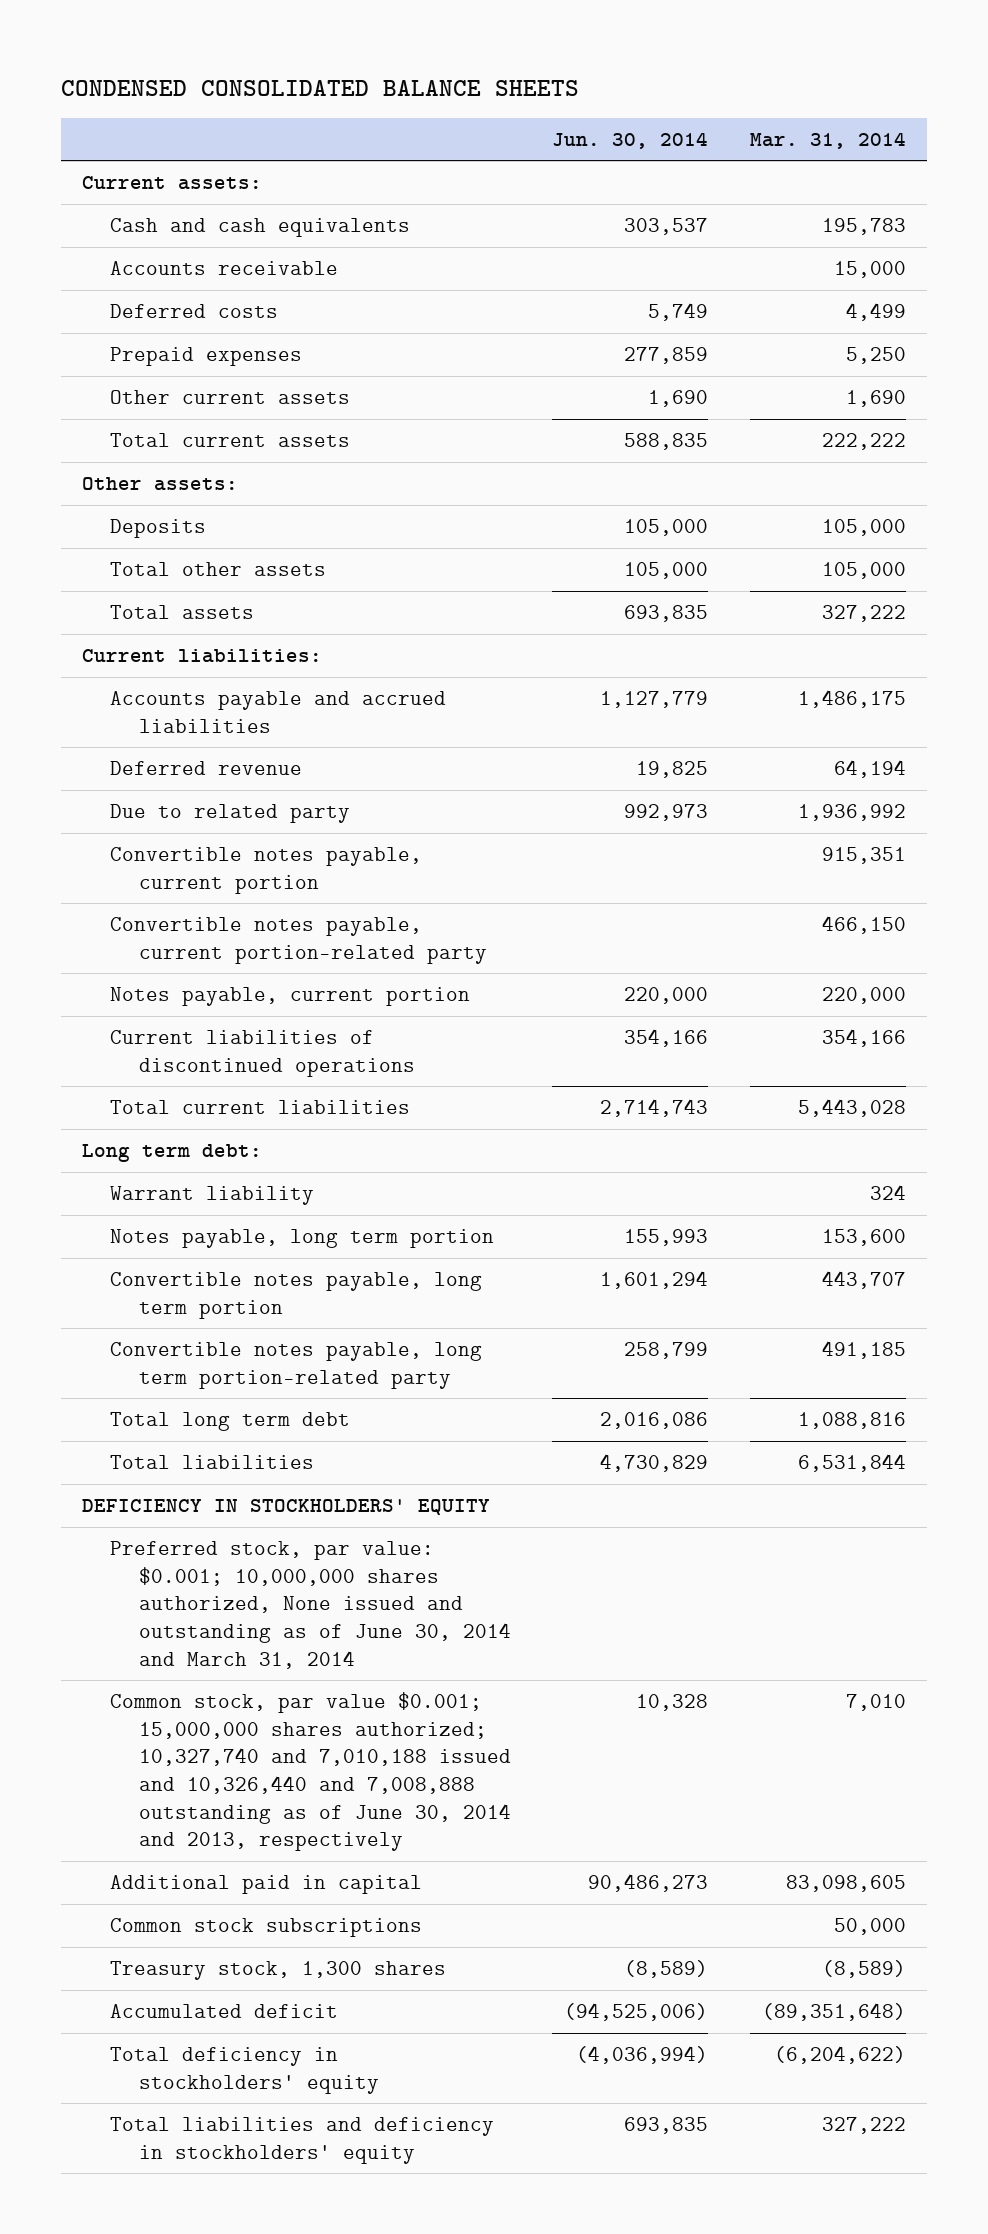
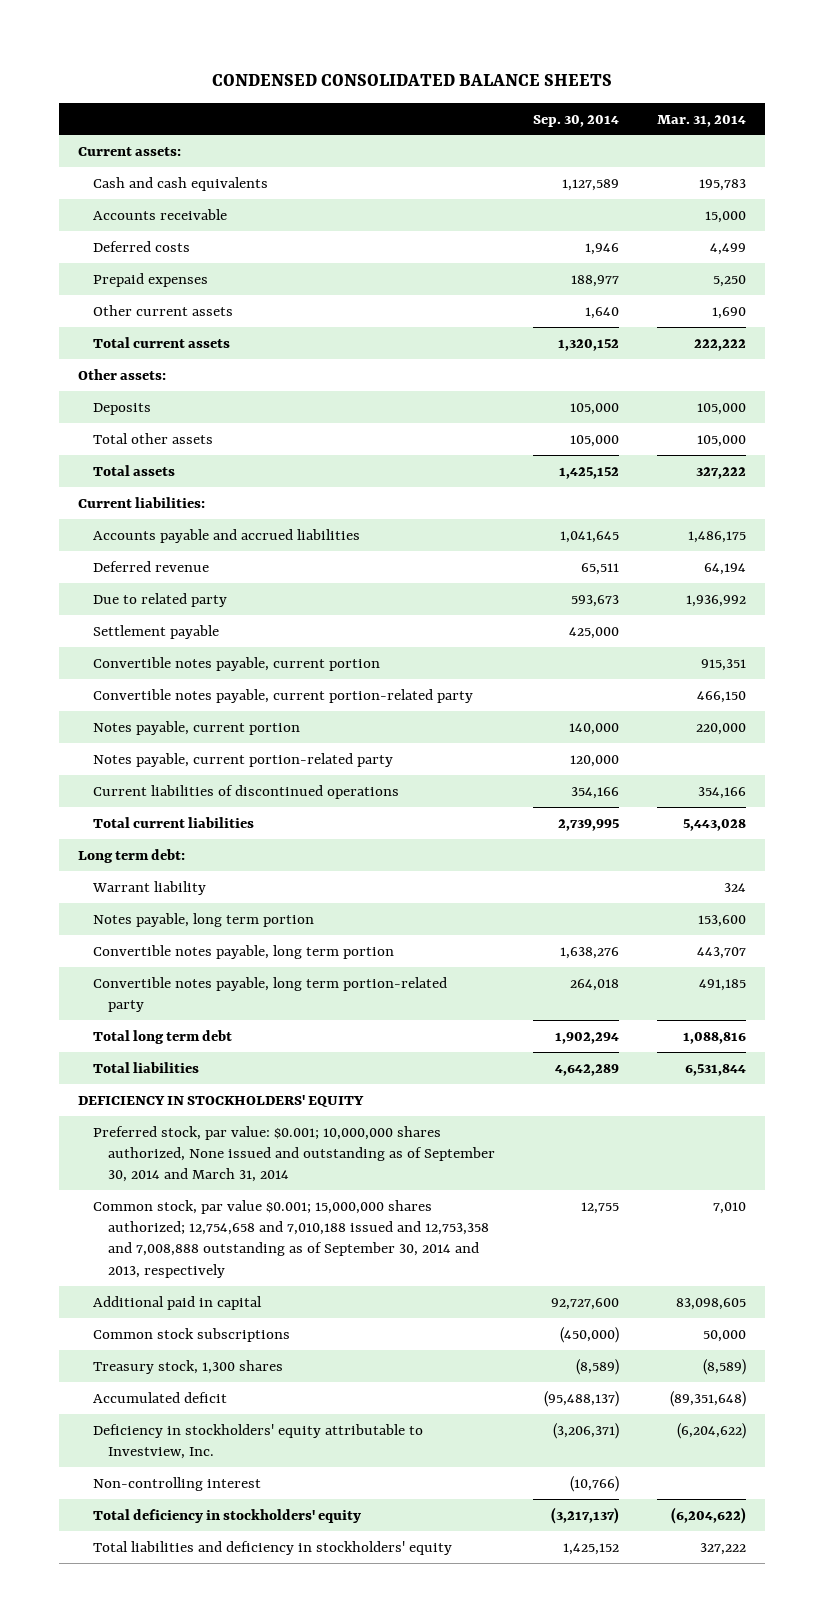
- | Jun. 30, 2014 | Mar. 31, 2014
+ | Sep. 30, 2014 | Mar. 31, 2014
+ Settlement payable | 425,000 |
+ Notes payable, current portion-related party | 120,000 |
- Preferred stock, par value: $0.001; 10,000,000 shares authorized, None issued and outstanding as of June 30, 2014 and March 31, 2014
- Common stock, par value $0.001; 15,000,000 shares authorized; 10,327,740 and 7,010,188 issued and 10,326,440 and 7,008,888 outstanding as of June 30, 2014 and 2013, respectively | 10,328 | 7,010
+ Preferred stock, par value: $0.001; 10,000,000 shares authorized, None issued and outstanding as of September 30, 2014 and March 31, 2014
+ Common stock, par value $0.001; 15,000,000 shares authorized; 12,754,658 and 7,010,188 issued and 12,753,358 and 7,008,888 outstanding as of September 30, 2014 and 2013, respectively | 12,755 | 7,010
+ Deficiency in stockholders' equity attributable to Investview, Inc. | (3,206,371) | (6,204,622)
+ Non-controlling interest | (10,766) |

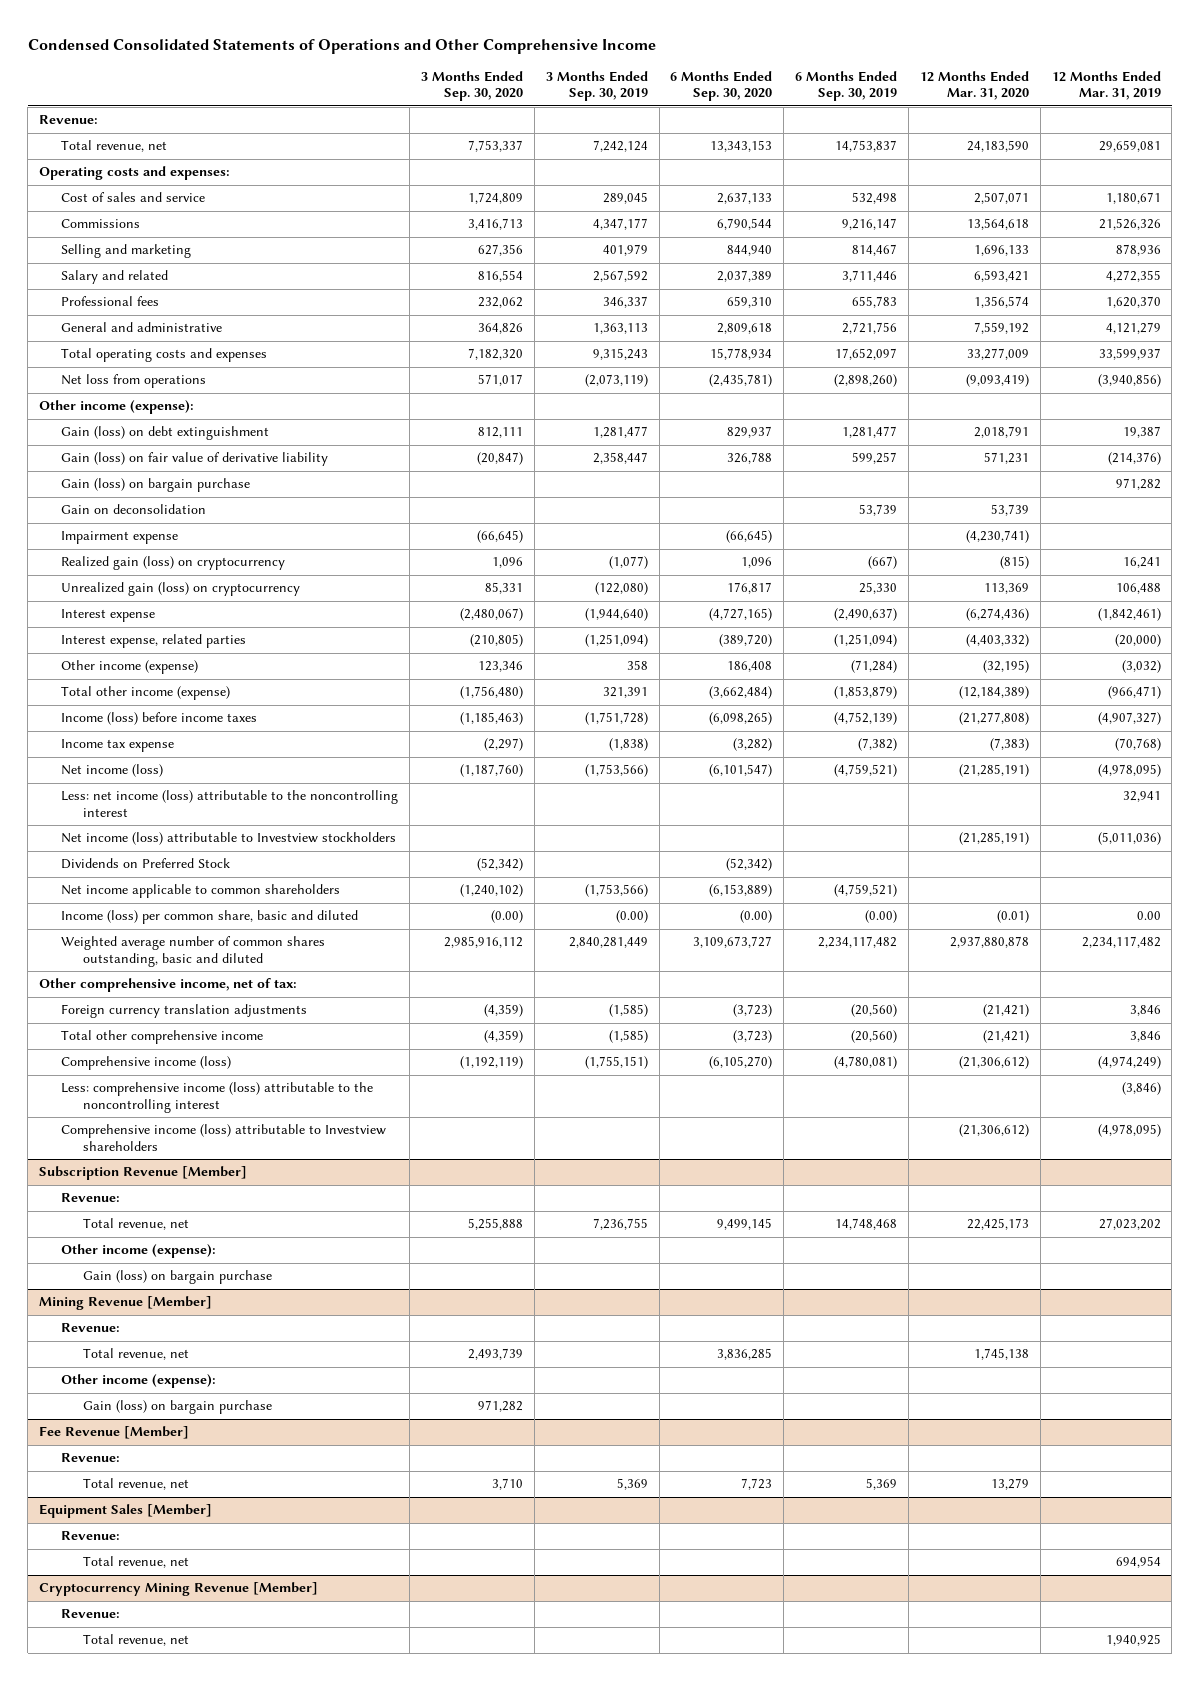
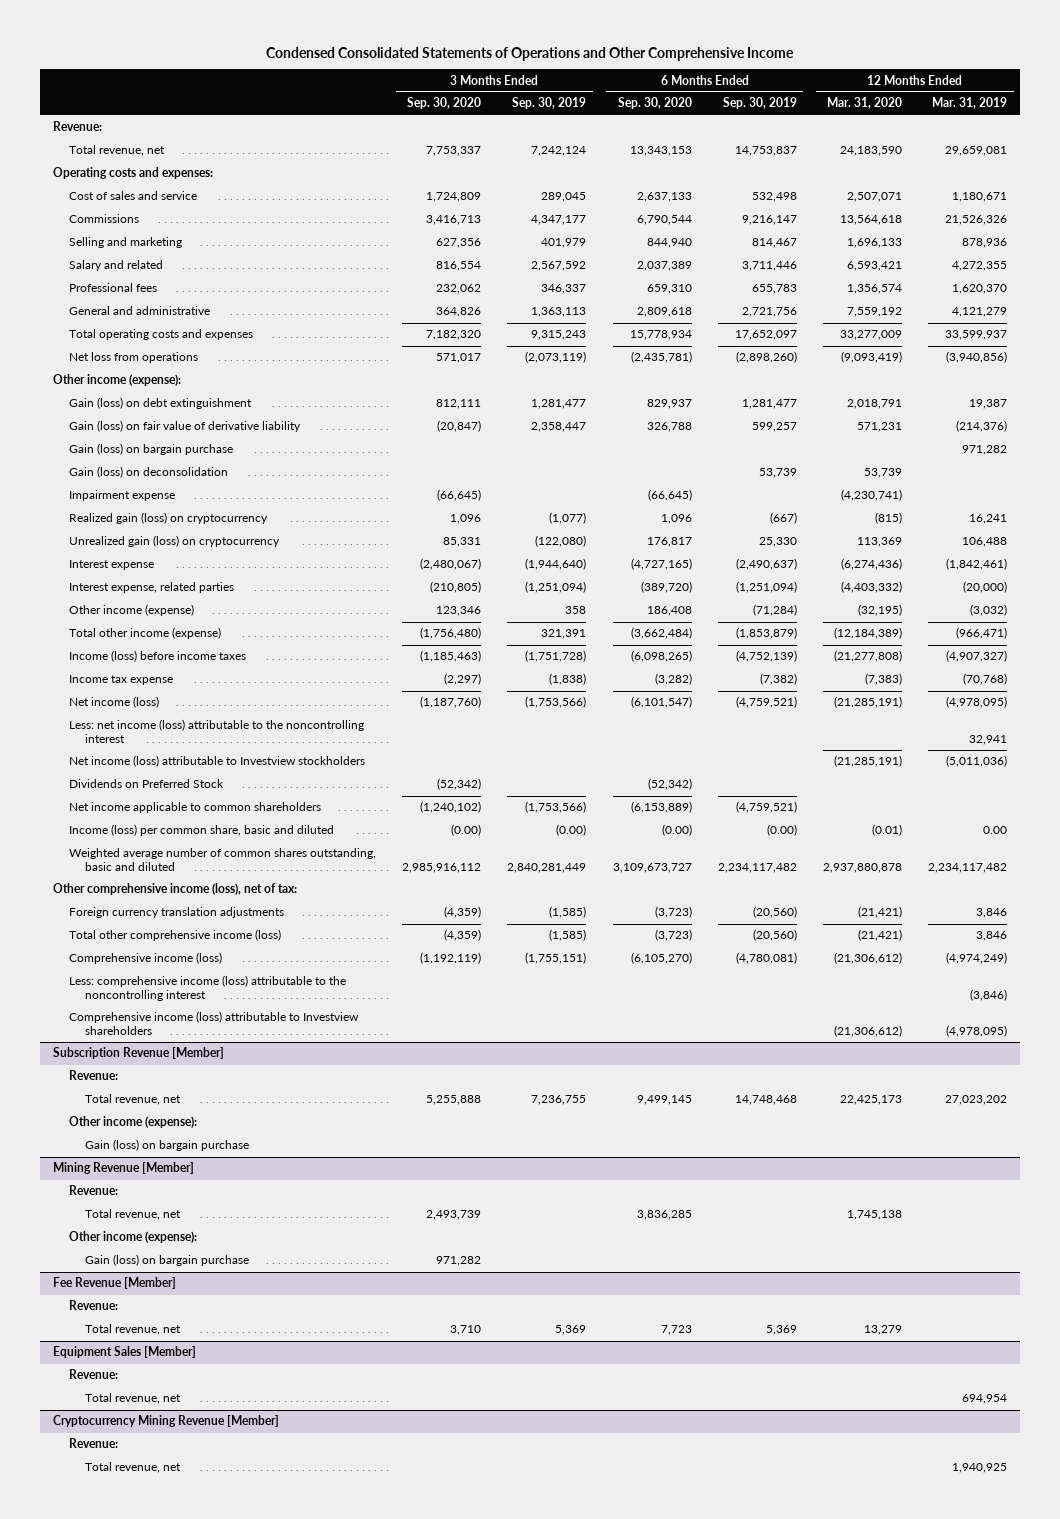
- Gain on deconsolidation | | | | 53,739 | 53,739 |
+ Gain (loss) on deconsolidation | | | | 53,739 | 53,739 |
- Other comprehensive income, net of tax:
+ Other comprehensive income (loss), net of tax:
- Total other comprehensive income | (4,359) | (1,585) | (3,723) | (20,560) | (21,421) | 3,846
+ Total other comprehensive income (loss) | (4,359) | (1,585) | (3,723) | (20,560) | (21,421) | 3,846

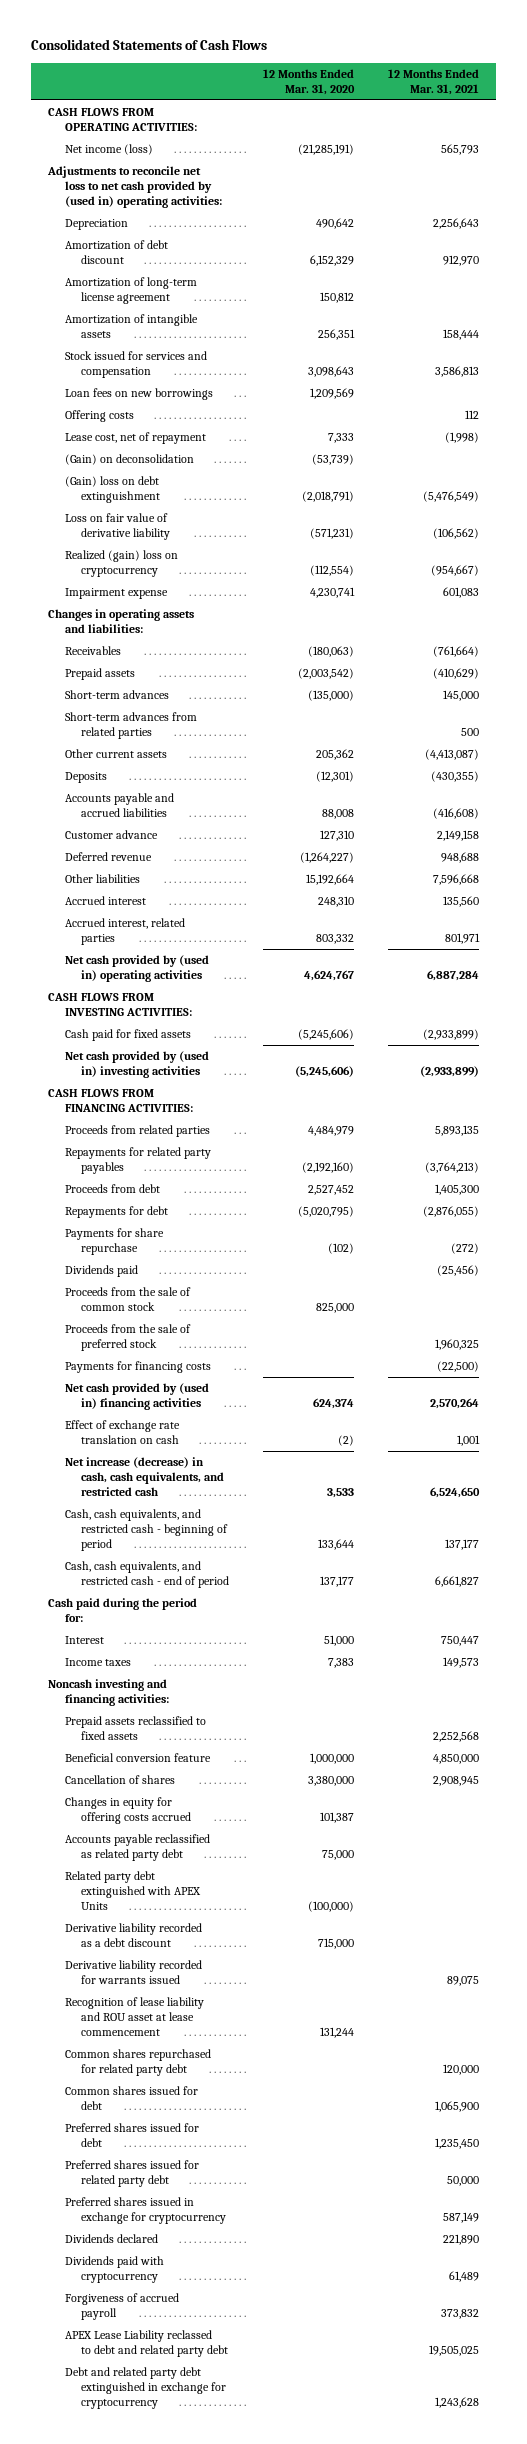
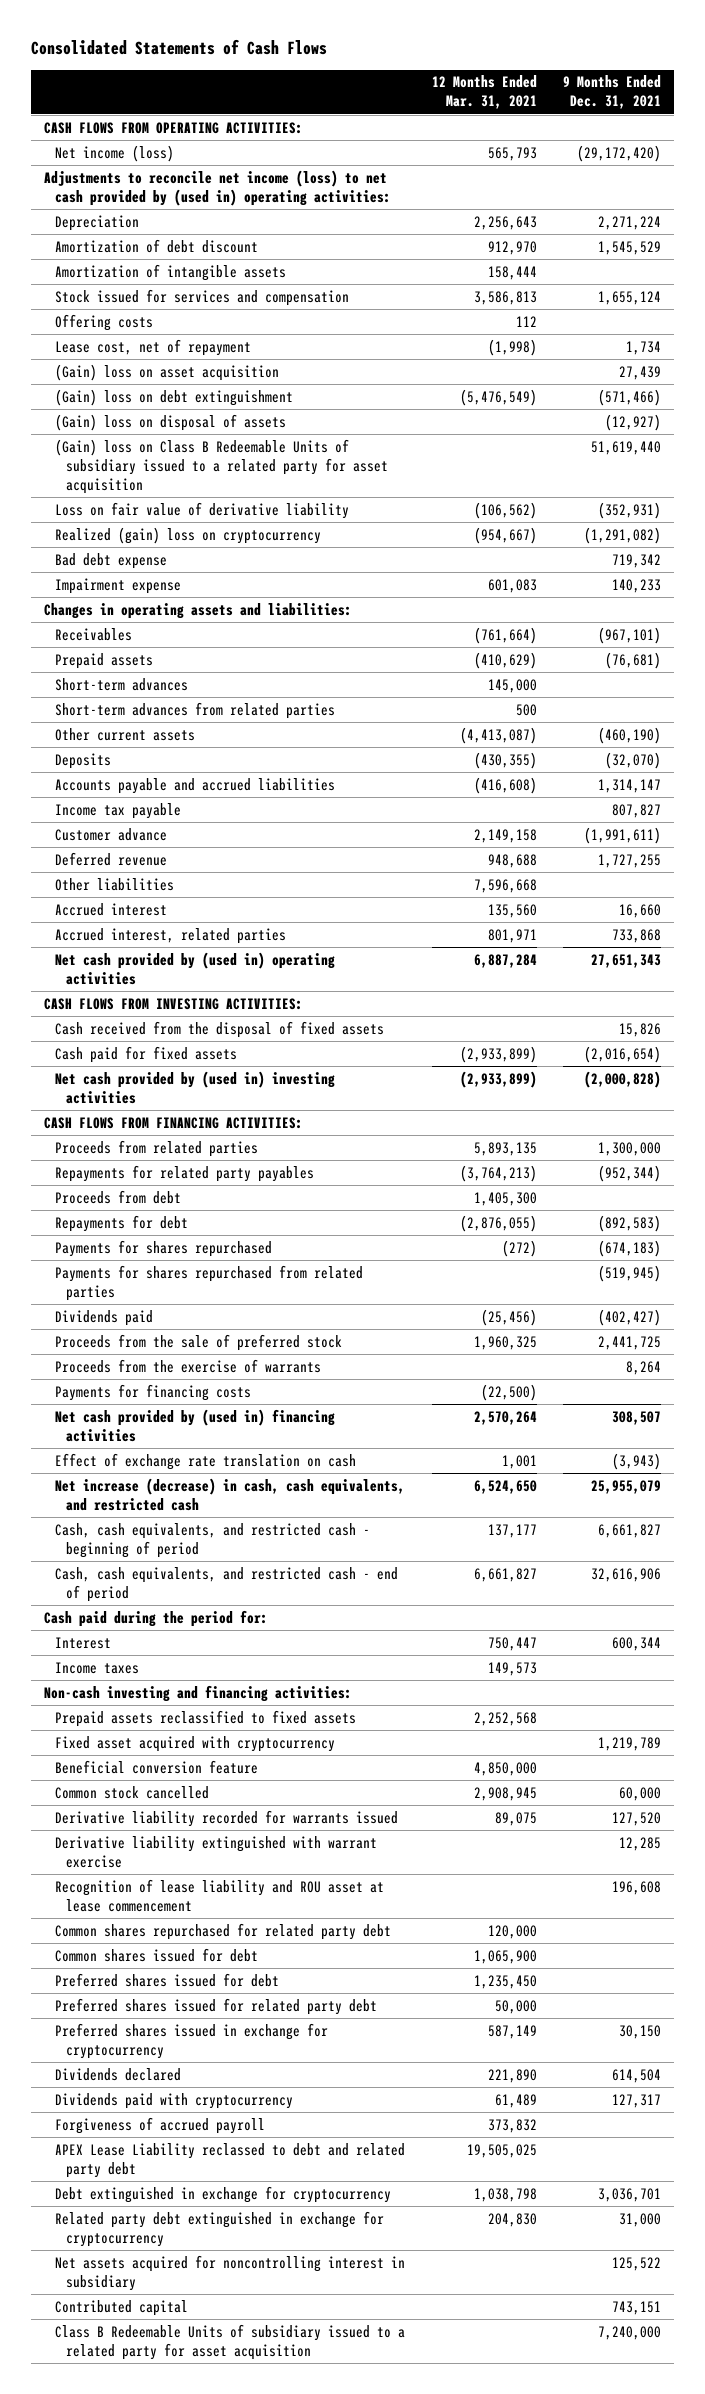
- | 12 Months Ended Mar. 31, 2020 | 12 Months Ended Mar. 31, 2021
+ | 12 Months Ended Mar. 31, 2021 | 9 Months Ended Dec. 31, 2021
- Adjustments to reconcile net loss to net cash provided by (used in) operating activities:
+ Adjustments to reconcile net income (loss) to net cash provided by (used in) operating activities:
- Amortization of long-term license agreement | 150,812 |
- Loan fees on new borrowings | 1,209,569 |
- (Gain) on deconsolidation | (53,739) |
+ (Gain) loss on asset acquisition | | 27,439
+ (Gain) loss on disposal of assets | | (12,927)
+ (Gain) loss on Class B Redeemable Units of subsidiary issued to a related party for asset acquisition | | 51,619,440
+ Bad debt expense | | 719,342
+ Income tax payable | | 807,827
+ Cash received from the disposal of fixed assets | | 15,826
- Payments for share repurchase | (102) | (272)
+ Payments for shares repurchased | (272) | (674,183)
+ Payments for shares repurchased from related parties | | (519,945)
- Proceeds from the sale of common stock | 825,000 |
+ Proceeds from the exercise of warrants | | 8,264
- Noncash investing and financing activities:
+ Non-cash investing and financing activities:
+ Fixed asset acquired with cryptocurrency | | 1,219,789
- Cancellation of shares | 3,380,000 | 2,908,945
- Changes in equity for offering costs accrued | 101,387 |
- Accounts payable reclassified as related party debt | 75,000 |
- Related party debt extinguished with APEX Units | (100,000) |
- Derivative liability recorded as a debt discount | 715,000 |
+ Common stock cancelled | 2,908,945 | 60,000
+ Derivative liability extinguished with warrant exercise | | 12,285
- Debt and related party debt extinguished in exchange for cryptocurrency | | 1,243,628
+ Debt extinguished in exchange for cryptocurrency | 1,038,798 | 3,036,701
+ Related party debt extinguished in exchange for cryptocurrency | 204,830 | 31,000
+ Net assets acquired for noncontrolling interest in subsidiary | | 125,522
+ Contributed capital | | 743,151
+ Class B Redeemable Units of subsidiary issued to a related party for asset acquisition | | 7,240,000

